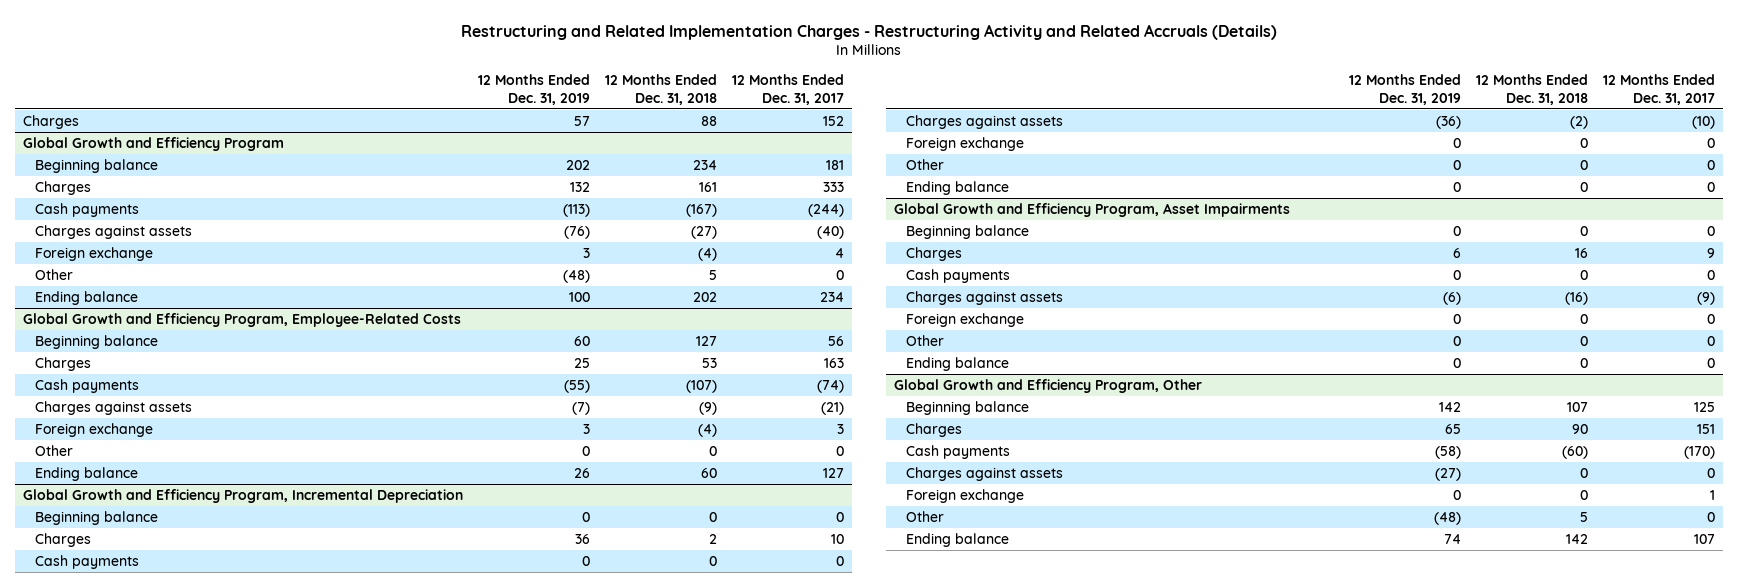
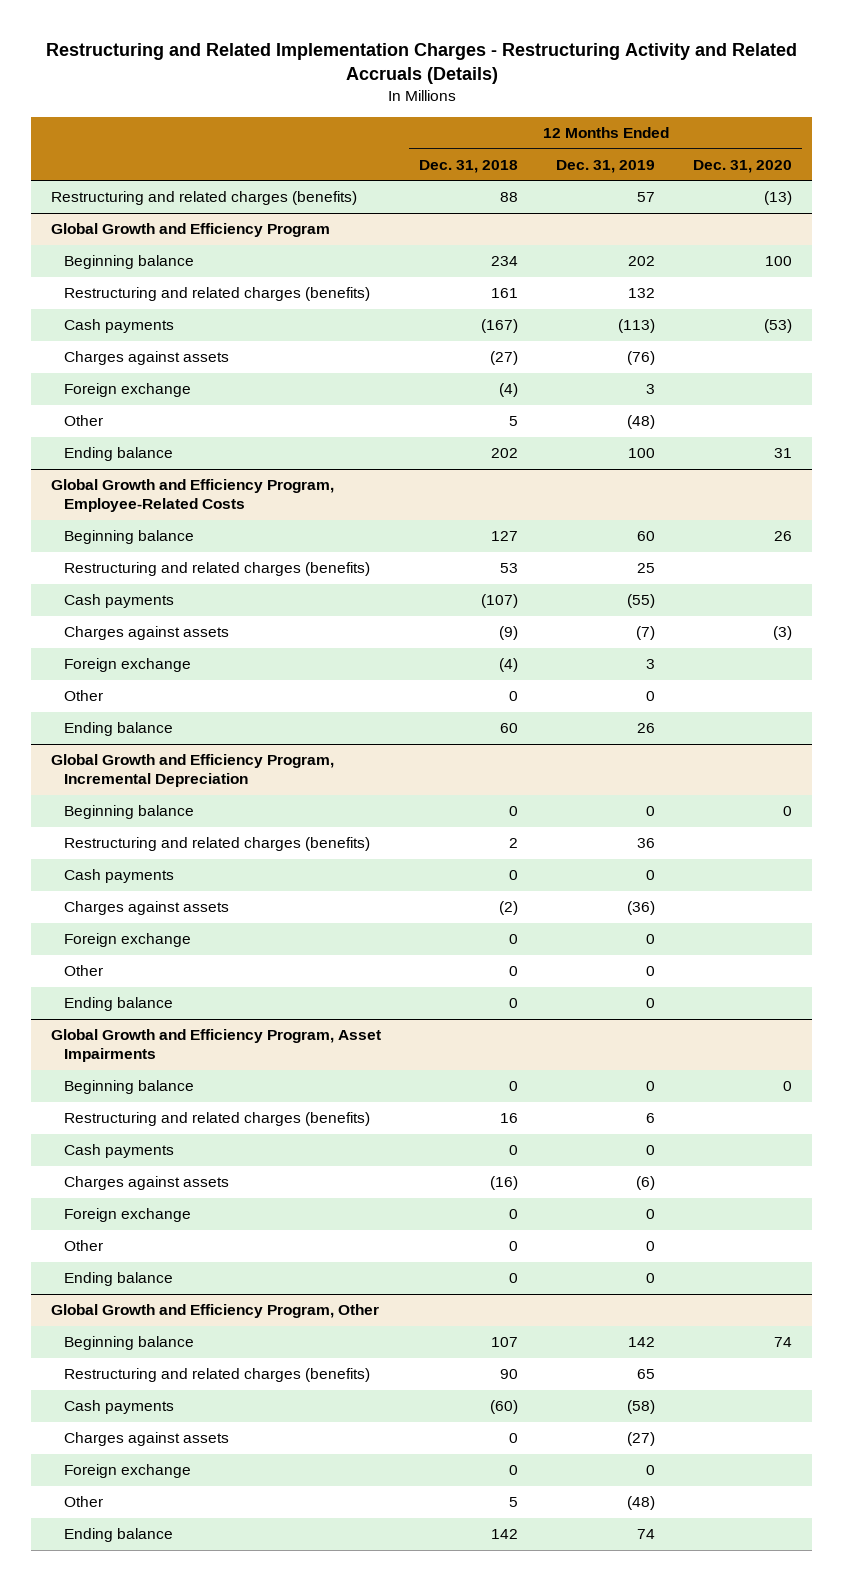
- | 12 Months Ended Dec. 31, 2019 | 12 Months Ended Dec. 31, 2018 | 12 Months Ended Dec. 31, 2017
+ | 12 Months Ended Dec. 31, 2018 | 12 Months Ended Dec. 31, 2019 | 12 Months Ended Dec. 31, 2020
- Charges | 57 | 88 | 152
+ Restructuring and related charges (benefits) | 88 | 57 | (13)
@ Global Growth and Efficiency Program
- Charges | 132 | 161 | 333
+ Restructuring and related charges (benefits) | 161 | 132 |
@ Global Growth and Efficiency Program, Employee-Related Costs
- Charges | 25 | 53 | 163
+ Restructuring and related charges (benefits) | 53 | 25 |
@ Global Growth and Efficiency Program, Incremental Depreciation
- Charges | 36 | 2 | 10
+ Restructuring and related charges (benefits) | 2 | 36 |
@ Global Growth and Efficiency Program, Asset Impairments
- Charges | 6 | 16 | 9
+ Restructuring and related charges (benefits) | 16 | 6 |
@ Global Growth and Efficiency Program, Other
- Charges | 65 | 90 | 151
+ Restructuring and related charges (benefits) | 90 | 65 |

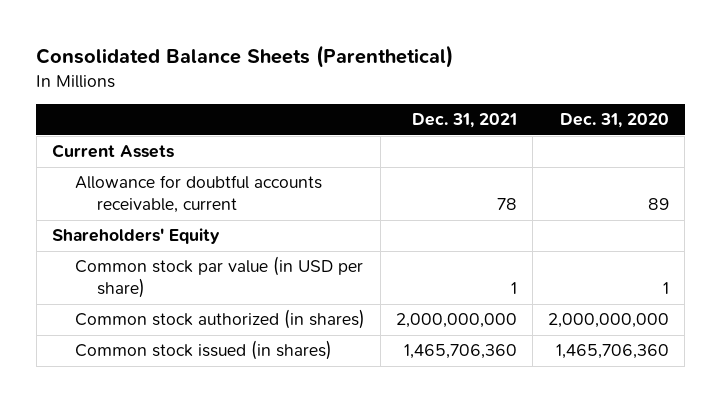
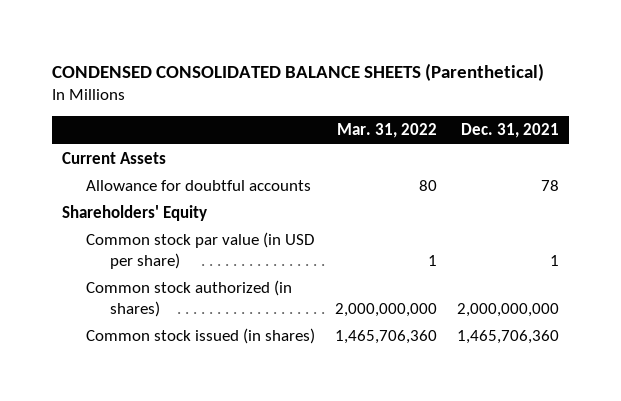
- Consolidated Balance Sheets (Parenthetical)
+ CONDENSED CONSOLIDATED BALANCE SHEETS (Parenthetical)
- | Dec. 31, 2021 | Dec. 31, 2020
+ | Mar. 31, 2022 | Dec. 31, 2021
- Allowance for doubtful accounts receivable, current | 78 | 89
+ Allowance for doubtful accounts | 80 | 78

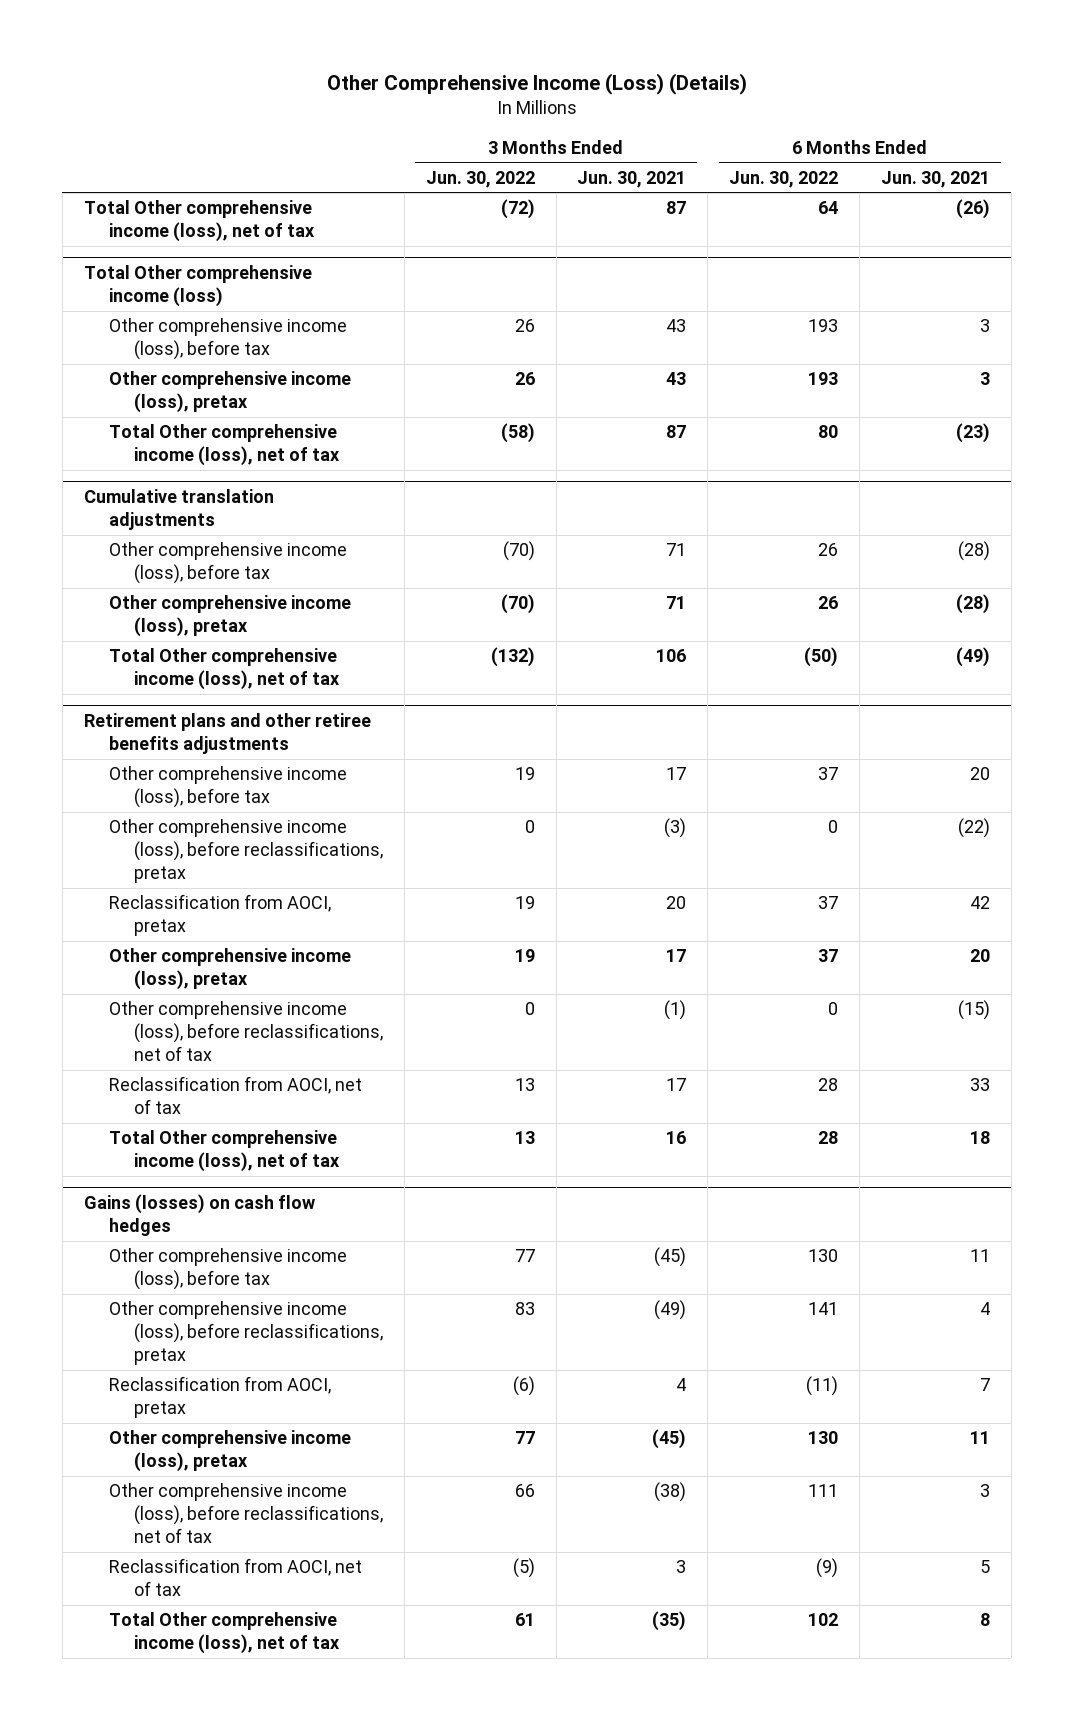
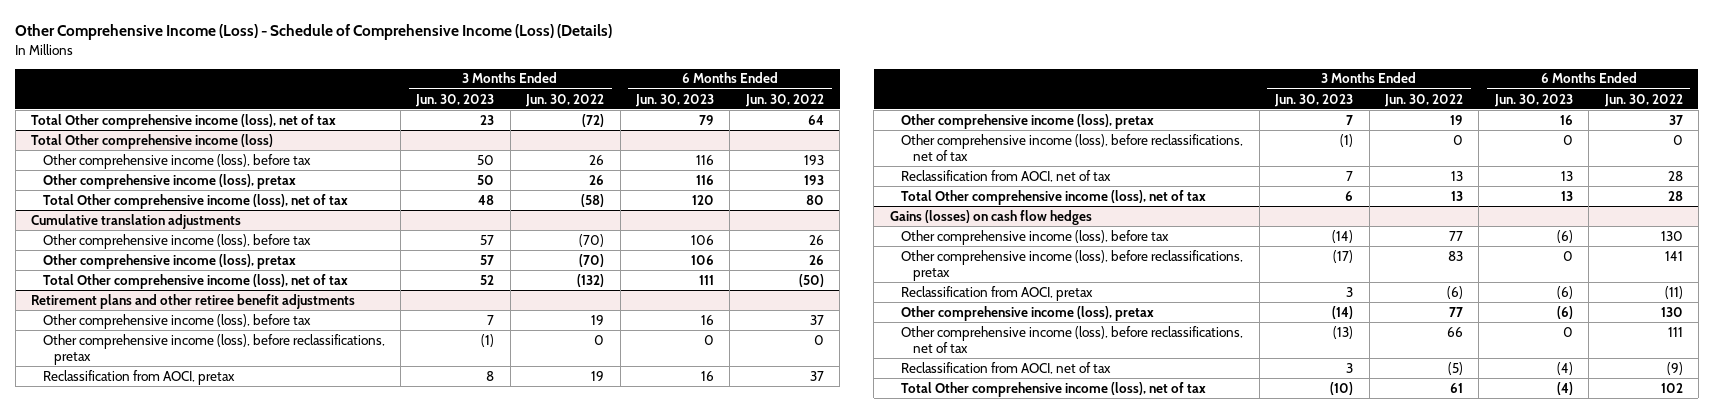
- Other Comprehensive Income (Loss) (Details)
+ Other Comprehensive Income (Loss) - Schedule of Comprehensive Income (Loss) (Details)
- | 3 Months Ended Jun. 30, 2022 | 3 Months Ended Jun. 30, 2021 | 6 Months Ended Jun. 30, 2022 | 6 Months Ended Jun. 30, 2021
+ | 3 Months Ended Jun. 30, 2023 | 3 Months Ended Jun. 30, 2022 | 6 Months Ended Jun. 30, 2023 | 6 Months Ended Jun. 30, 2022
- Retirement plans and other retiree benefits adjustments
+ Retirement plans and other retiree benefit adjustments

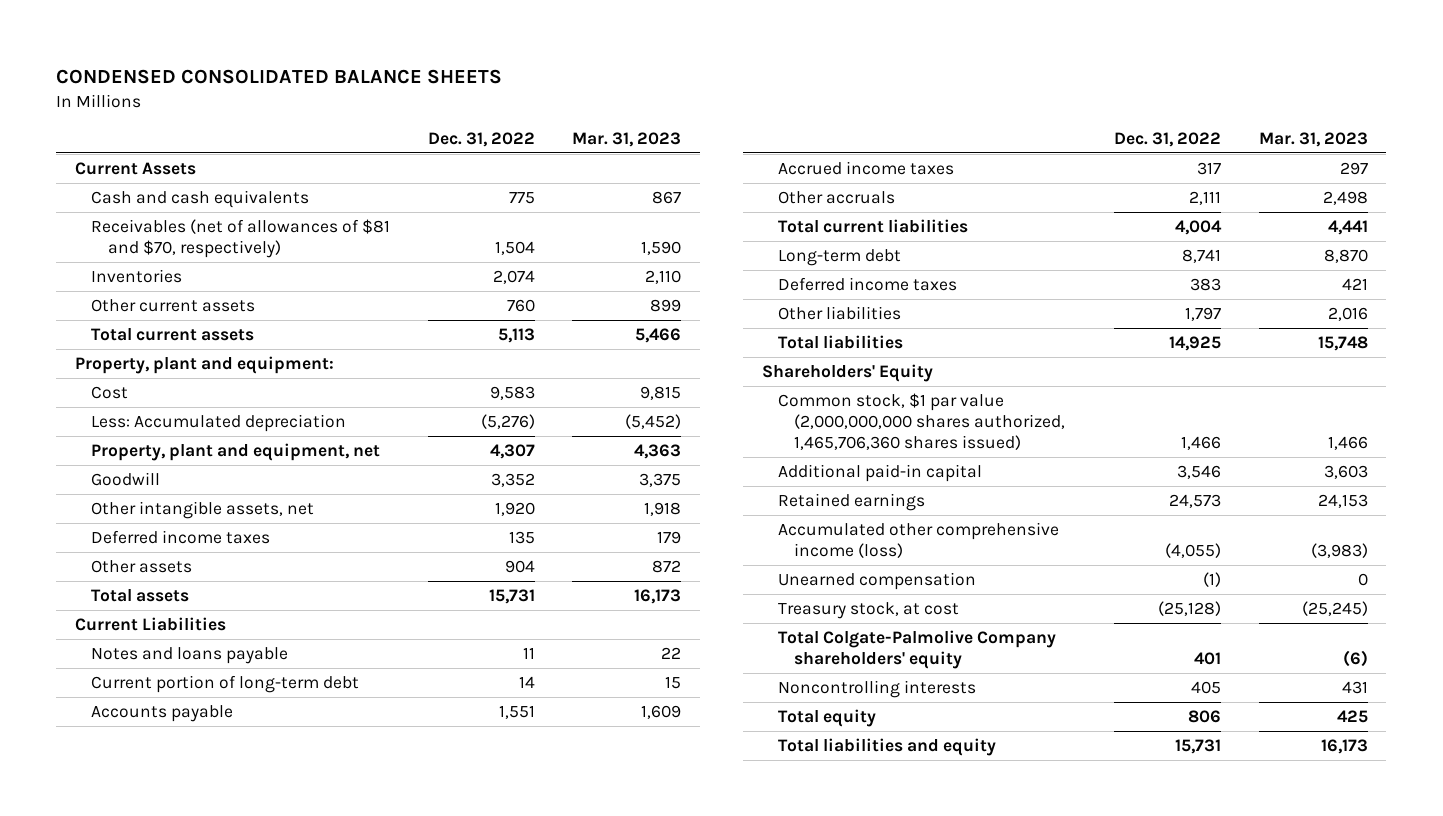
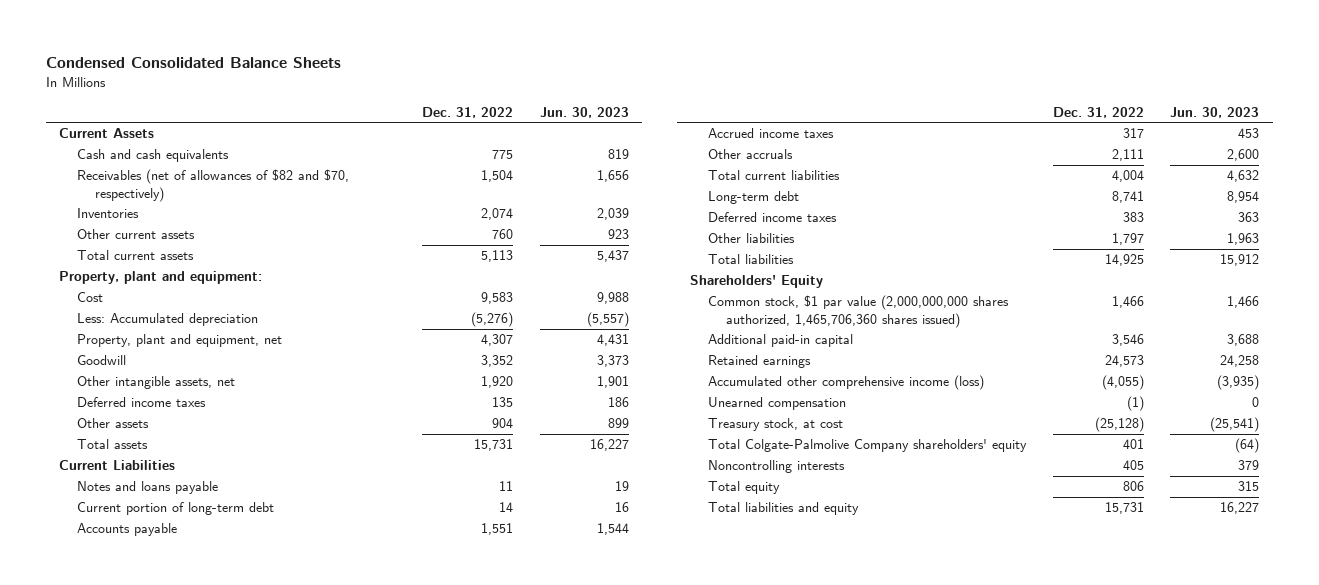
- CONDENSED CONSOLIDATED BALANCE SHEETS
+ Condensed Consolidated Balance Sheets
- | Dec. 31, 2022 | Mar. 31, 2023
+ | Dec. 31, 2022 | Jun. 30, 2023
- Receivables (net of allowances of $81 and $70, respectively) | 1,504 | 1,590
+ Receivables (net of allowances of $82 and $70, respectively) | 1,504 | 1,656

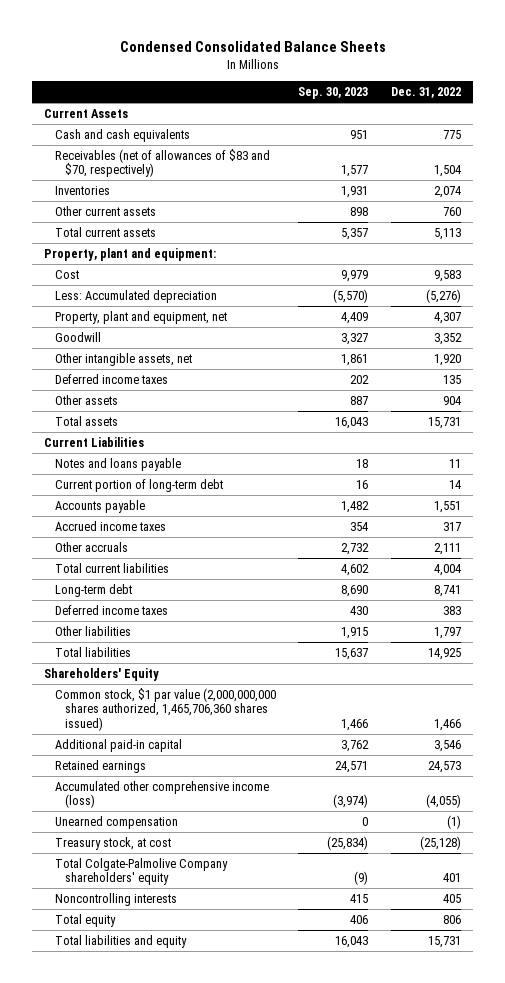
- | Dec. 31, 2022 | Jun. 30, 2023
+ | Sep. 30, 2023 | Dec. 31, 2022
- Receivables (net of allowances of $82 and $70, respectively) | 1,504 | 1,656
+ Receivables (net of allowances of $83 and $70, respectively) | 1,577 | 1,504

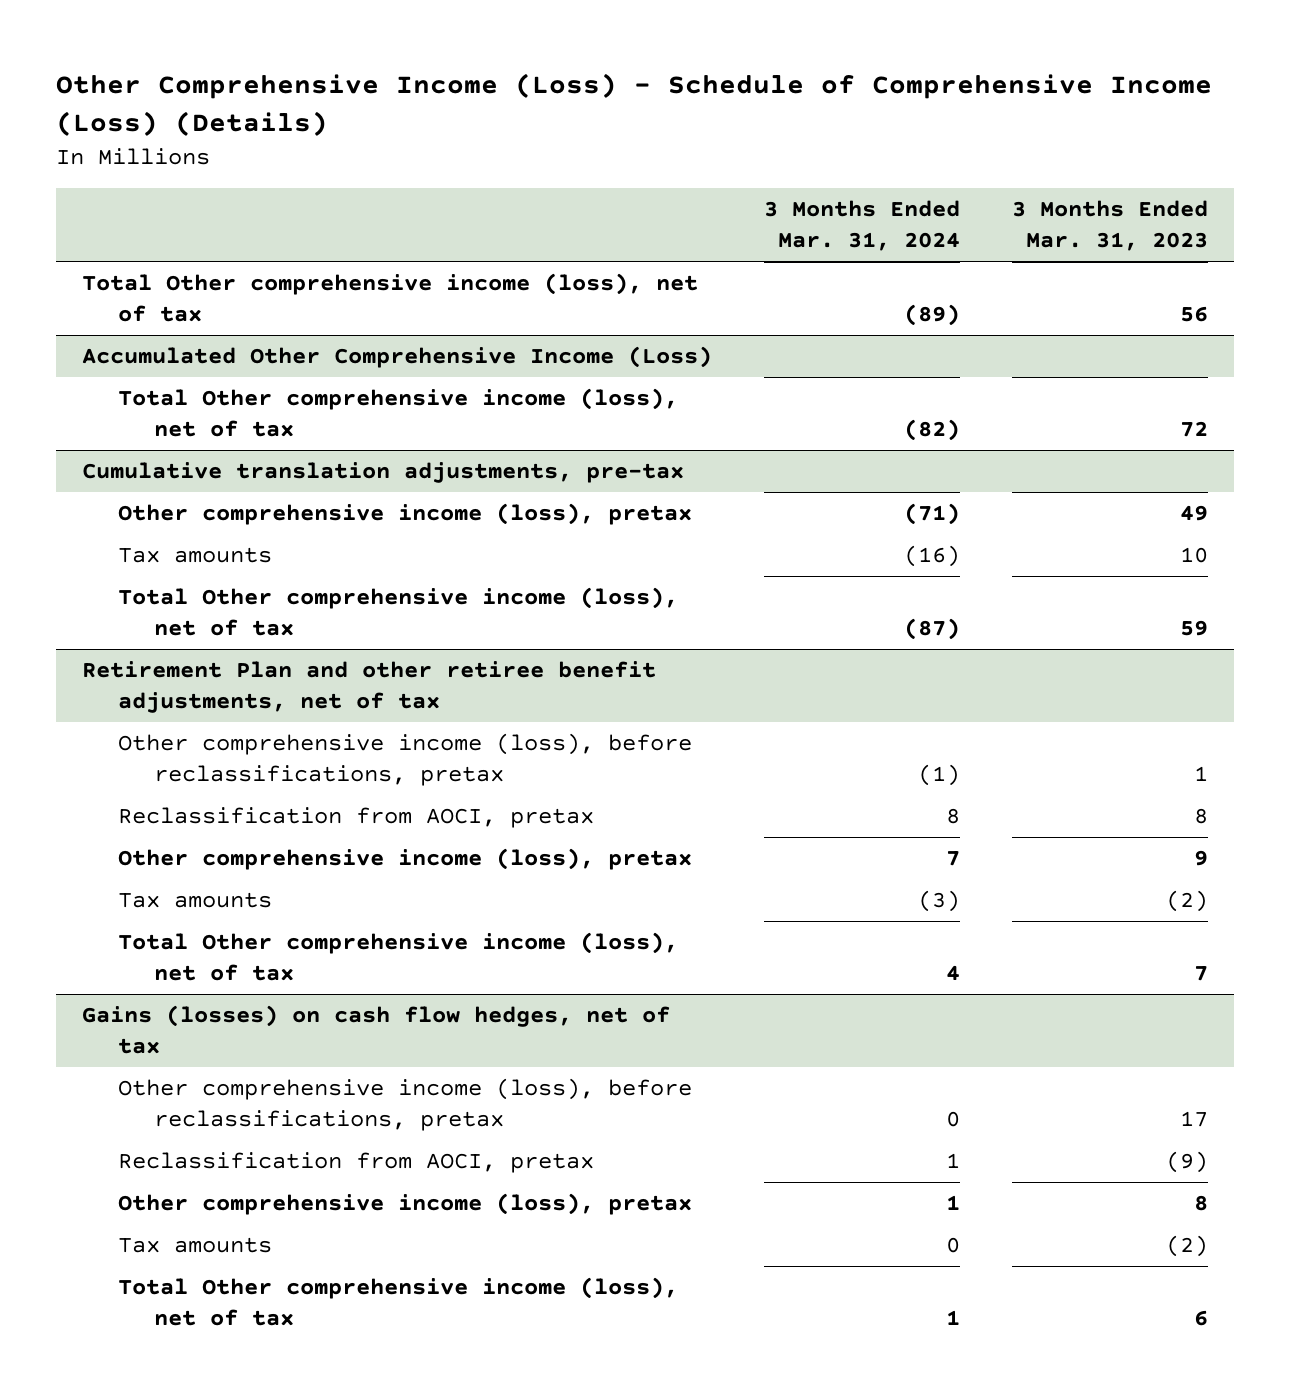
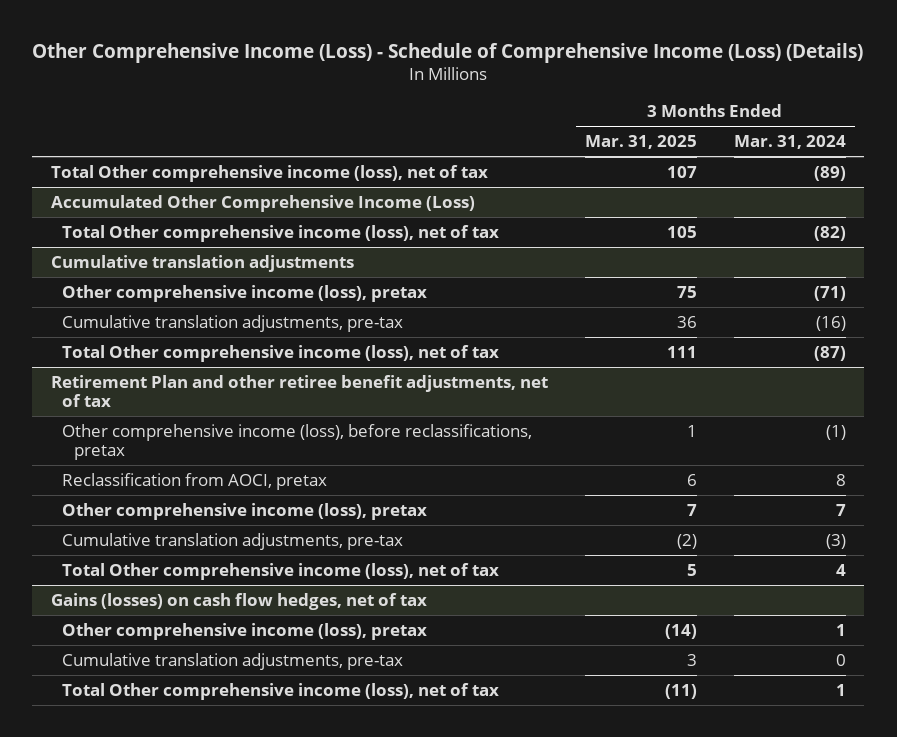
- | 3 Months Ended Mar. 31, 2024 | 3 Months Ended Mar. 31, 2023
+ | 3 Months Ended Mar. 31, 2025 | 3 Months Ended Mar. 31, 2024
- Cumulative translation adjustments, pre-tax
+ Cumulative translation adjustments
- Tax amounts | (16) | 10
+ Cumulative translation adjustments, pre-tax | 36 | (16)
@ Retirement Plan and other retiree benefit adjustments, net of tax
- Tax amounts | (3) | (2)
+ Cumulative translation adjustments, pre-tax | (2) | (3)
@ Gains (losses) on cash flow hedges, net of tax
- Other comprehensive income (loss), before reclassifications, pretax | 0 | 17
- Reclassification from AOCI, pretax | 1 | (9)
- Tax amounts | 0 | (2)
+ Cumulative translation adjustments, pre-tax | 3 | 0

